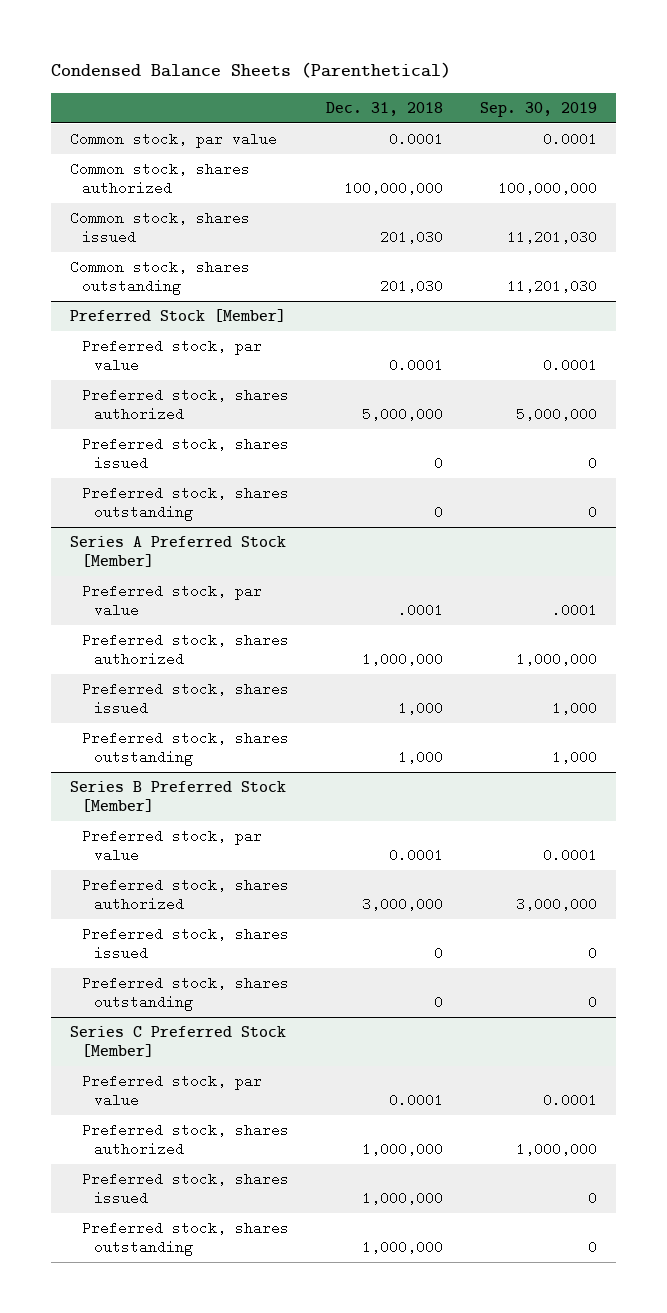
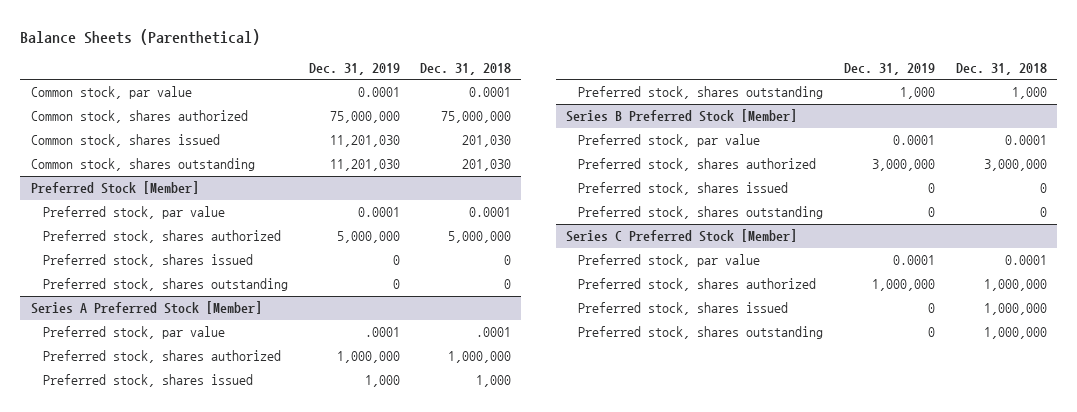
- Condensed Balance Sheets (Parenthetical)
+ Balance Sheets (Parenthetical)
- | Dec. 31, 2018 | Sep. 30, 2019
+ | Dec. 31, 2019 | Dec. 31, 2018
- Common stock, shares authorized | 100,000,000 | 100,000,000
+ Common stock, shares authorized | 75,000,000 | 75,000,000

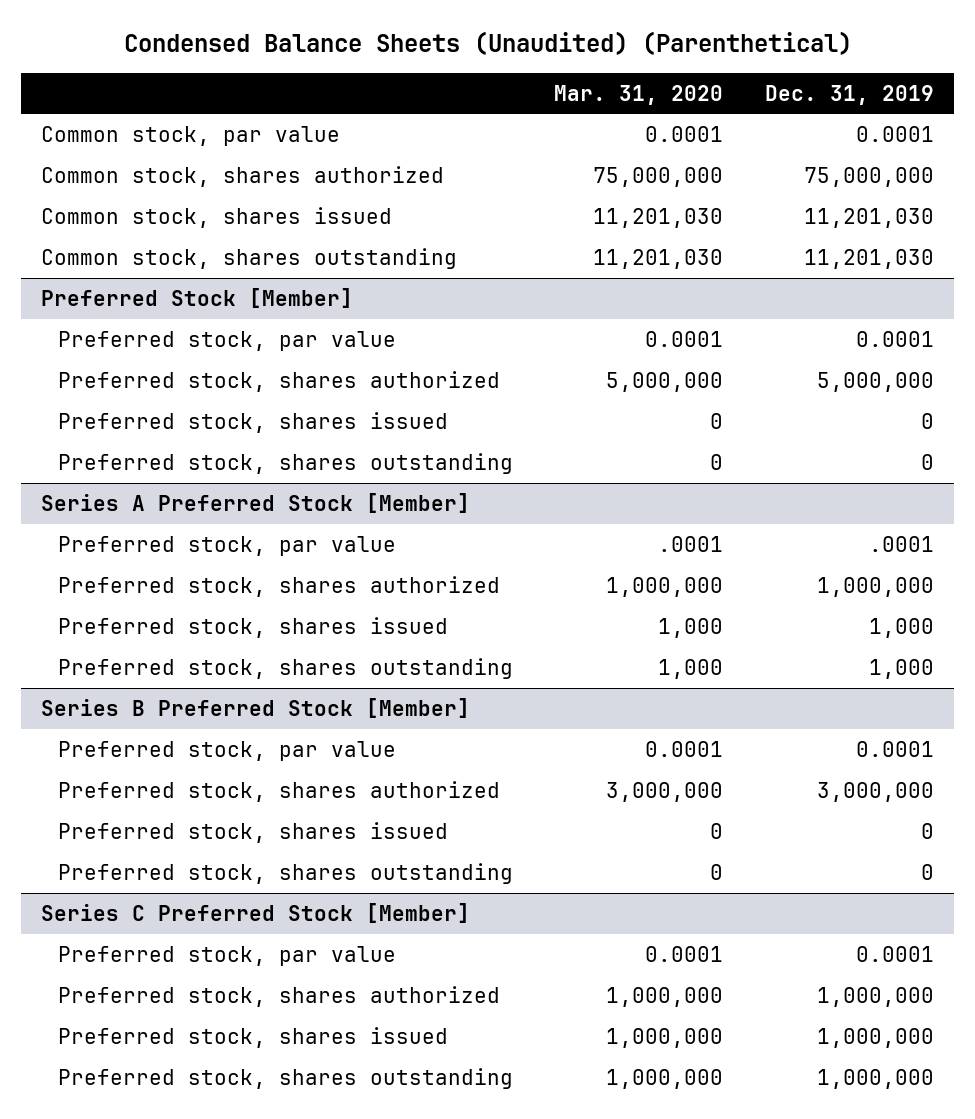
- Balance Sheets (Parenthetical)
+ Condensed Balance Sheets (Unaudited) (Parenthetical)
- | Dec. 31, 2019 | Dec. 31, 2018
+ | Mar. 31, 2020 | Dec. 31, 2019
@ Series C Preferred Stock [Member]
- Preferred stock, shares issued | 0 | 1,000,000
- Preferred stock, shares outstanding | 0 | 1,000,000
+ Preferred stock, shares issued | 1,000,000 | 1,000,000
+ Preferred stock, shares outstanding | 1,000,000 | 1,000,000

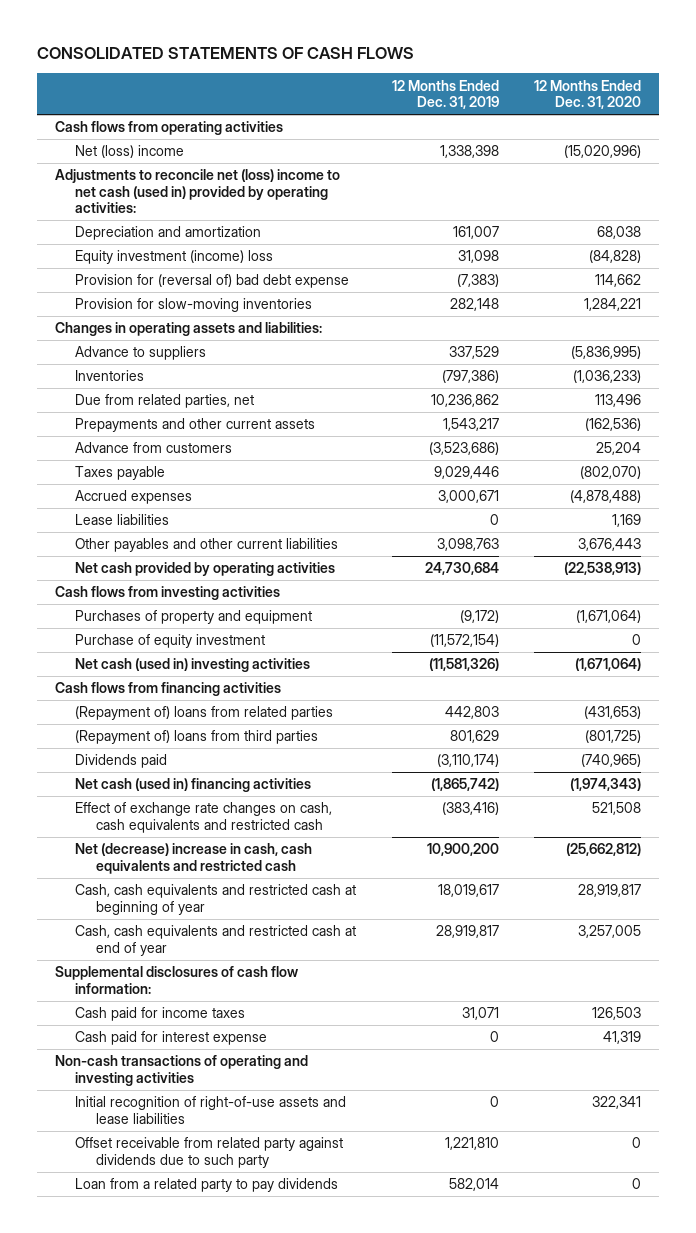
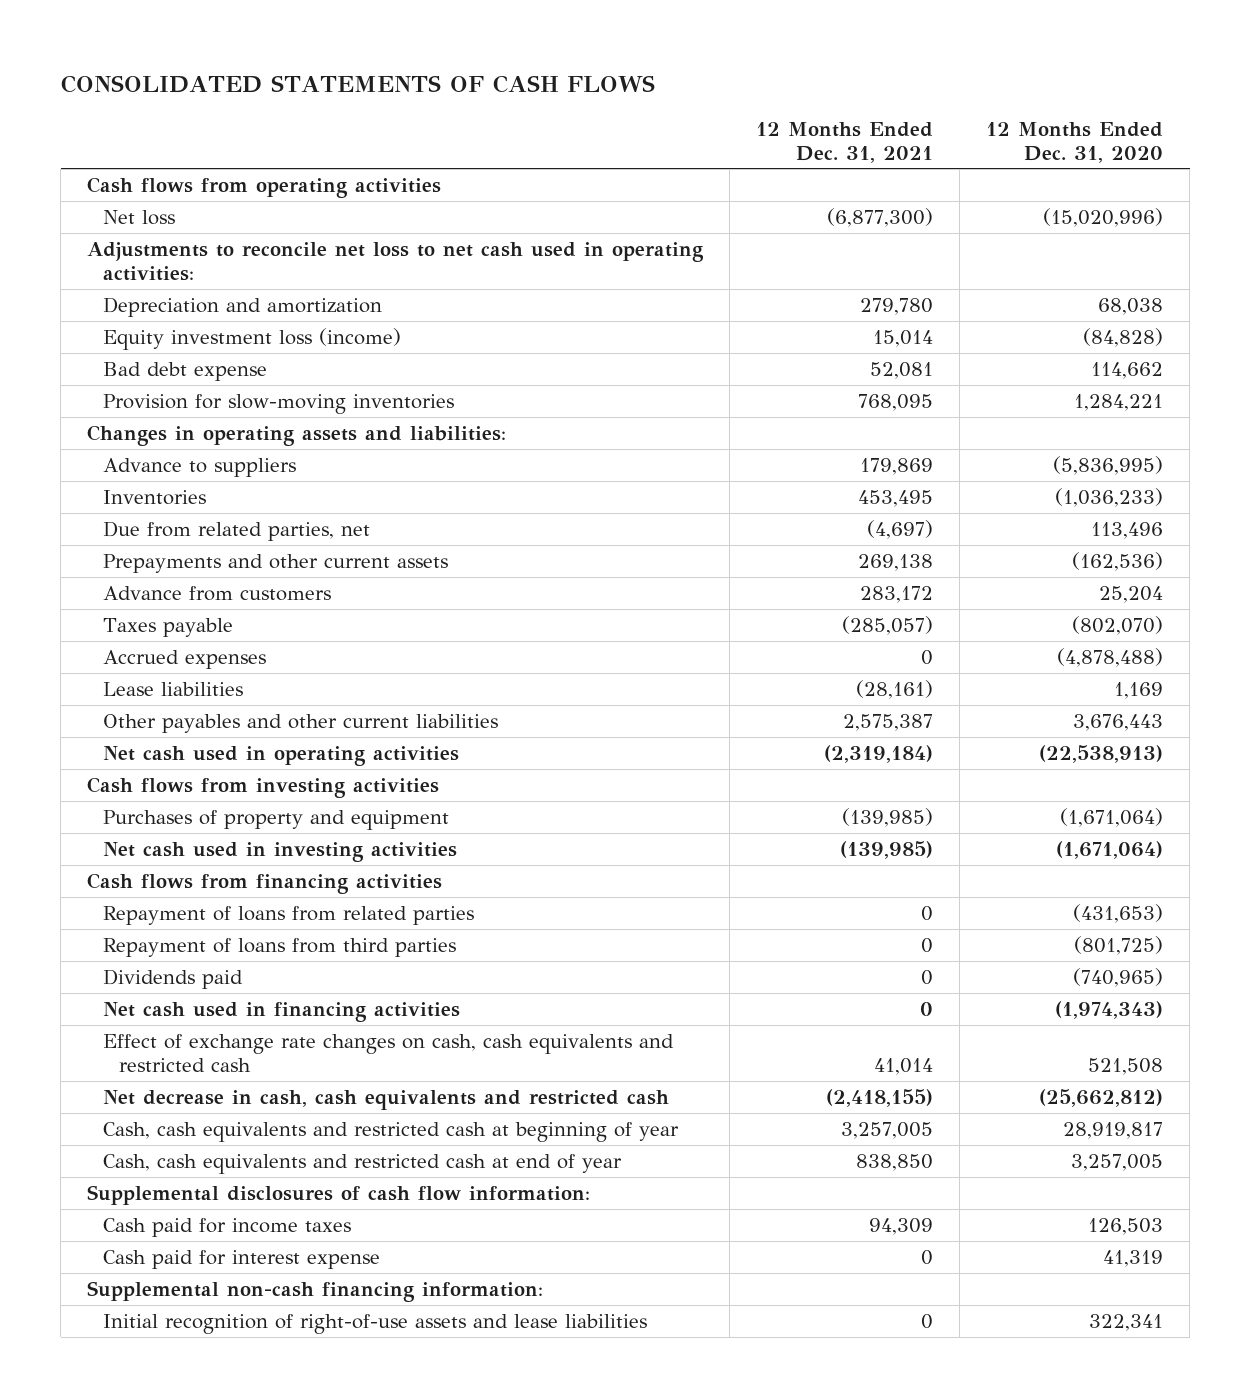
- | 12 Months Ended Dec. 31, 2019 | 12 Months Ended Dec. 31, 2020
+ | 12 Months Ended Dec. 31, 2021 | 12 Months Ended Dec. 31, 2020
- Net (loss) income | 1,338,398 | (15,020,996)
- Adjustments to reconcile net (loss) income to net cash (used in) provided by operating activities:
+ Net loss | (6,877,300) | (15,020,996)
+ Adjustments to reconcile net loss to net cash used in operating activities:
- Equity investment (income) loss | 31,098 | (84,828)
- Provision for (reversal of) bad debt expense | (7,383) | 114,662
+ Equity investment loss (income) | 15,014 | (84,828)
+ Bad debt expense | 52,081 | 114,662
- Net cash provided by operating activities | 24,730,684 | (22,538,913)
+ Net cash used in operating activities | (2,319,184) | (22,538,913)
- Purchase of equity investment | (11,572,154) | 0
- Net cash (used in) investing activities | (11,581,326) | (1,671,064)
+ Net cash used in investing activities | (139,985) | (1,671,064)
- (Repayment of) loans from related parties | 442,803 | (431,653)
- (Repayment of) loans from third parties | 801,629 | (801,725)
+ Repayment of loans from related parties | 0 | (431,653)
+ Repayment of loans from third parties | 0 | (801,725)
- Net cash (used in) financing activities | (1,865,742) | (1,974,343)
+ Net cash used in financing activities | 0 | (1,974,343)
- Net (decrease) increase in cash, cash equivalents and restricted cash | 10,900,200 | (25,662,812)
+ Net decrease in cash, cash equivalents and restricted cash | (2,418,155) | (25,662,812)
- Non-cash transactions of operating and investing activities
+ Supplemental non-cash financing information:
- Offset receivable from related party against dividends due to such party | 1,221,810 | 0
- Loan from a related party to pay dividends | 582,014 | 0

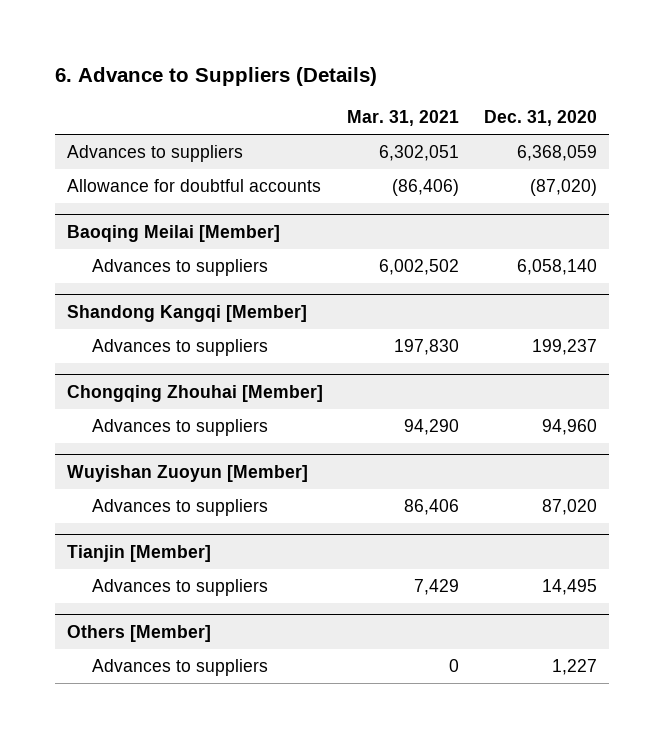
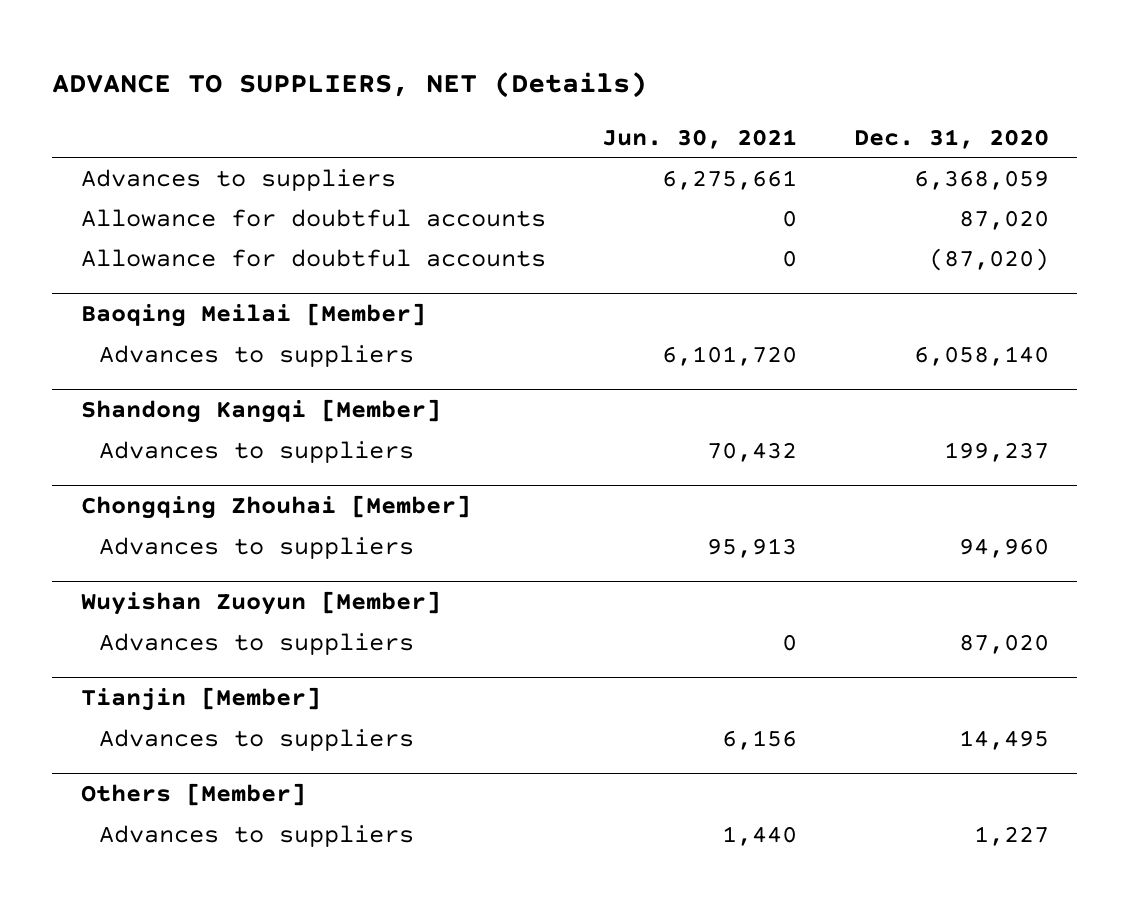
- 6. Advance to Suppliers (Details)
+ ADVANCE TO SUPPLIERS, NET (Details)
- | Mar. 31, 2021 | Dec. 31, 2020
+ | Jun. 30, 2021 | Dec. 31, 2020
+ Allowance for doubtful accounts | 0 | 87,020

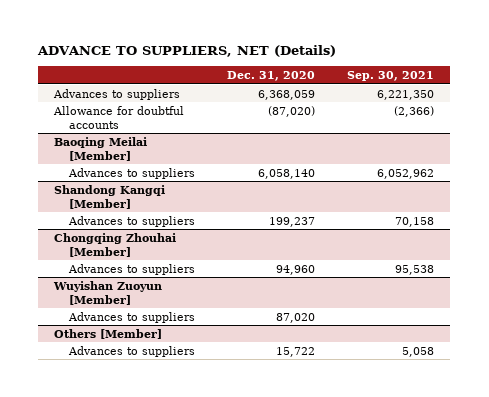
- | Jun. 30, 2021 | Dec. 31, 2020
+ | Dec. 31, 2020 | Sep. 30, 2021
- Allowance for doubtful accounts | 0 | 87,020
- Tianjin [Member]
- Advances to suppliers | 6,156 | 14,495
@ Others [Member]
- Advances to suppliers | 1,440 | 1,227
+ Advances to suppliers | 15,722 | 5,058

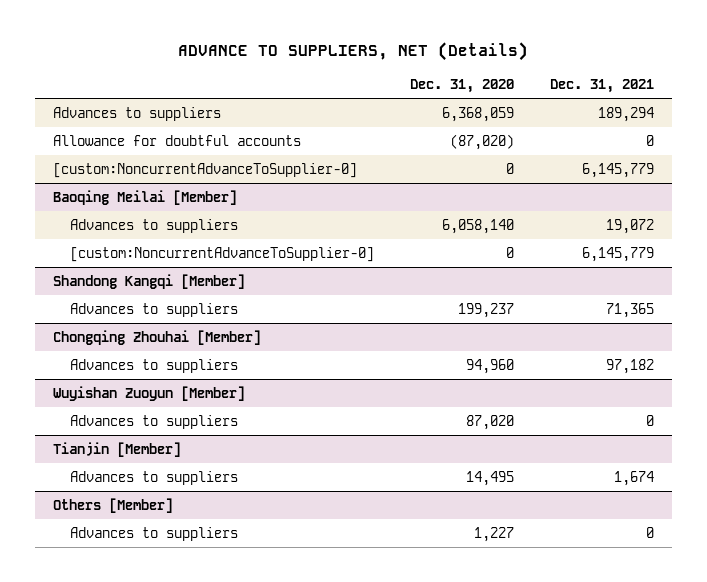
- | Dec. 31, 2020 | Sep. 30, 2021
+ | Dec. 31, 2020 | Dec. 31, 2021
+ [custom:NoncurrentAdvanceToSupplier-0] | 0 | 6,145,779
@ Baoqing Meilai [Member]
+ [custom:NoncurrentAdvanceToSupplier-0] | 0 | 6,145,779
+ Tianjin [Member]
+ Advances to suppliers | 14,495 | 1,674
@ Others [Member]
- Advances to suppliers | 15,722 | 5,058
+ Advances to suppliers | 1,227 | 0

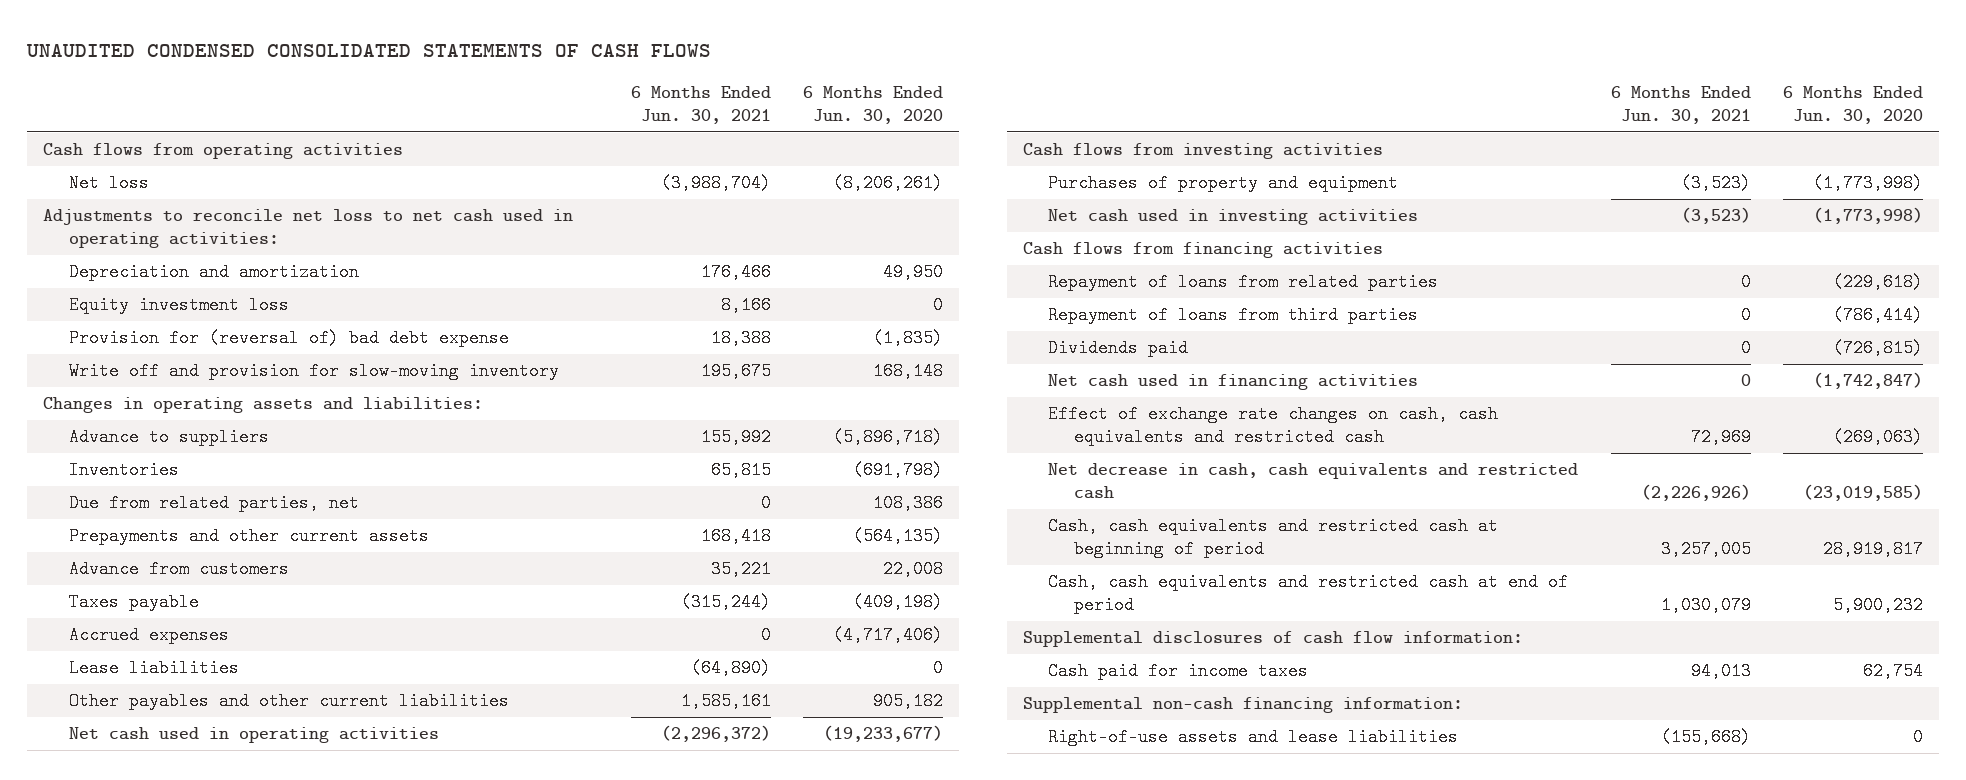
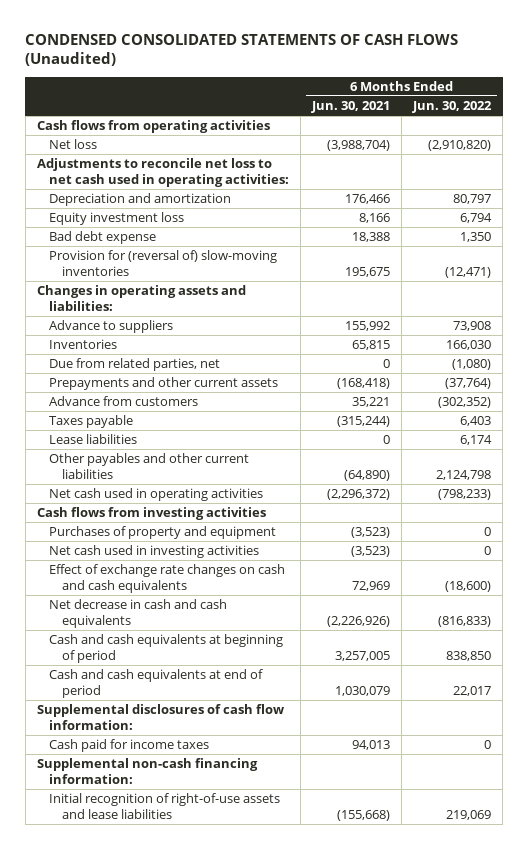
- UNAUDITED CONDENSED CONSOLIDATED STATEMENTS OF CASH FLOWS
+ CONDENSED CONSOLIDATED STATEMENTS OF CASH FLOWS (Unaudited)
- | 6 Months Ended Jun. 30, 2021 | 6 Months Ended Jun. 30, 2020
+ | 6 Months Ended Jun. 30, 2021 | 6 Months Ended Jun. 30, 2022
- Provision for (reversal of) bad debt expense | 18,388 | (1,835)
- Write off and provision for slow-moving inventory | 195,675 | 168,148
+ Bad debt expense | 18,388 | 1,350
+ Provision for (reversal of) slow-moving inventories | 195,675 | (12,471)
- Prepayments and other current assets | 168,418 | (564,135)
+ Prepayments and other current assets | (168,418) | (37,764)
- Accrued expenses | 0 | (4,717,406)
- Lease liabilities | (64,890) | 0
- Other payables and other current liabilities | 1,585,161 | 905,182
+ Lease liabilities | 0 | 6,174
+ Other payables and other current liabilities | (64,890) | 2,124,798
- Cash flows from financing activities
- Repayment of loans from related parties | 0 | (229,618)
- Repayment of loans from third parties | 0 | (786,414)
- Dividends paid | 0 | (726,815)
- Net cash used in financing activities | 0 | (1,742,847)
- Effect of exchange rate changes on cash, cash equivalents and restricted cash | 72,969 | (269,063)
- Net decrease in cash, cash equivalents and restricted cash | (2,226,926) | (23,019,585)
- Cash, cash equivalents and restricted cash at beginning of period | 3,257,005 | 28,919,817
- Cash, cash equivalents and restricted cash at end of period | 1,030,079 | 5,900,232
+ Effect of exchange rate changes on cash and cash equivalents | 72,969 | (18,600)
+ Net decrease in cash and cash equivalents | (2,226,926) | (816,833)
+ Cash and cash equivalents at beginning of period | 3,257,005 | 838,850
+ Cash and cash equivalents at end of period | 1,030,079 | 22,017
- Right-of-use assets and lease liabilities | (155,668) | 0
+ Initial recognition of right-of-use assets and lease liabilities | (155,668) | 219,069

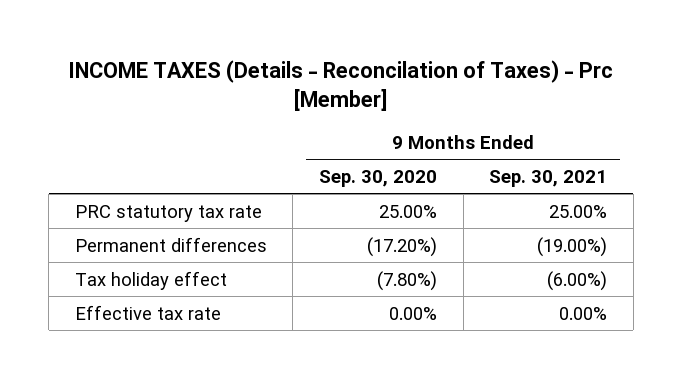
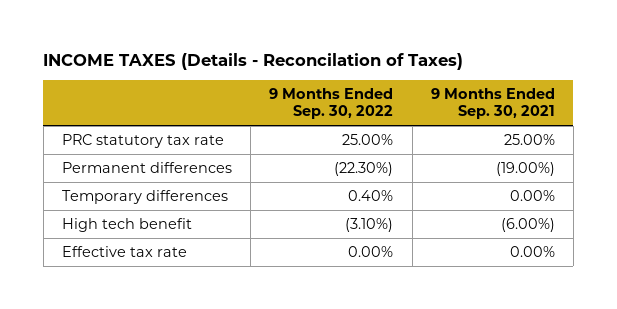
- INCOME TAXES (Details - Reconcilation of Taxes) - Prc [Member]
+ INCOME TAXES (Details - Reconcilation of Taxes)
- | 9 Months Ended Sep. 30, 2020 | 9 Months Ended Sep. 30, 2021
+ | 9 Months Ended Sep. 30, 2022 | 9 Months Ended Sep. 30, 2021
- Tax holiday effect | (7.80%) | (6.00%)
+ Temporary differences | 0.40% | 0.00%
+ High tech benefit | (3.10%) | (6.00%)

